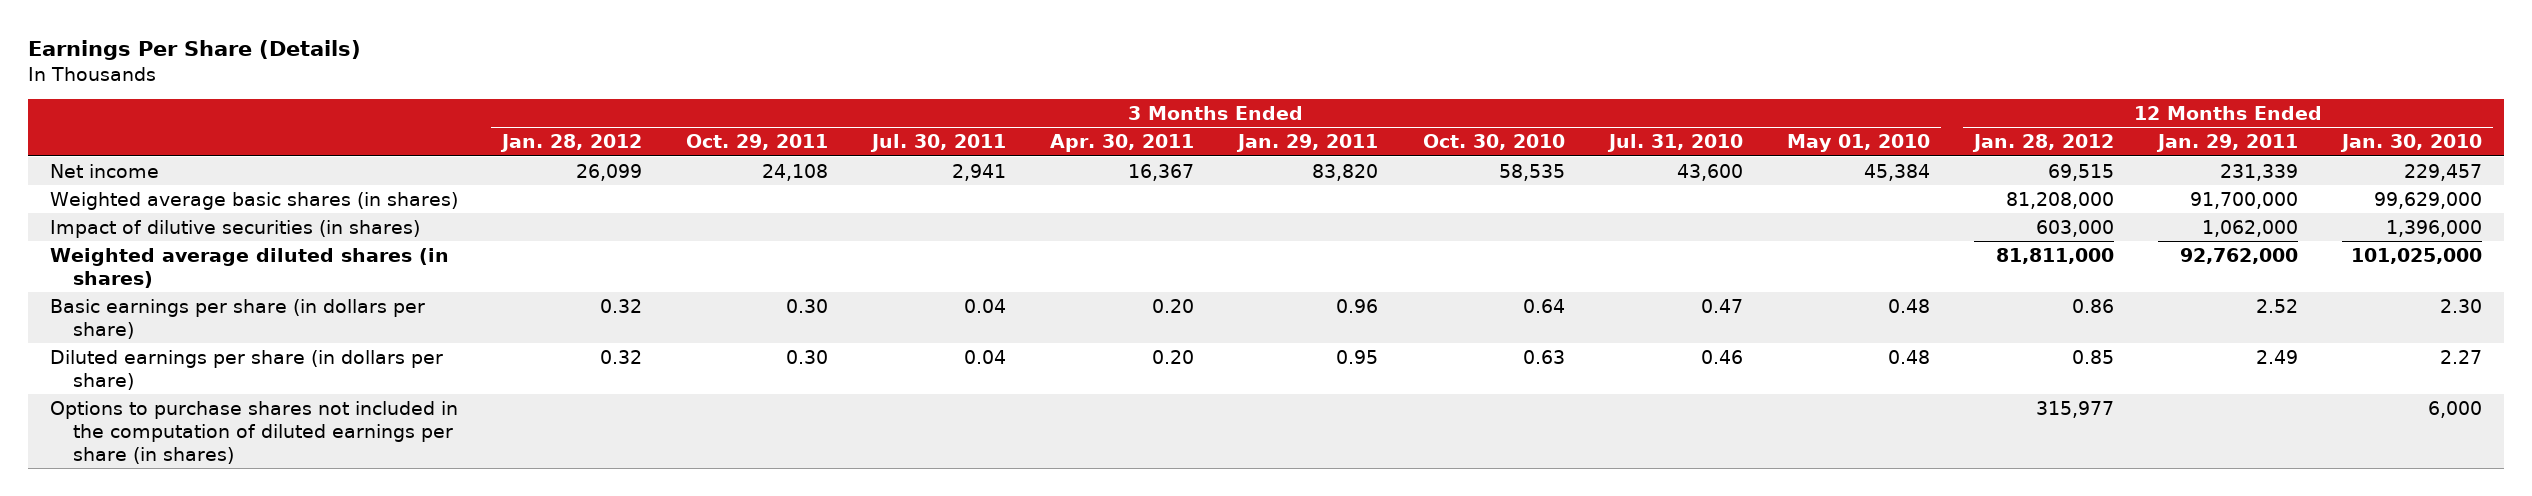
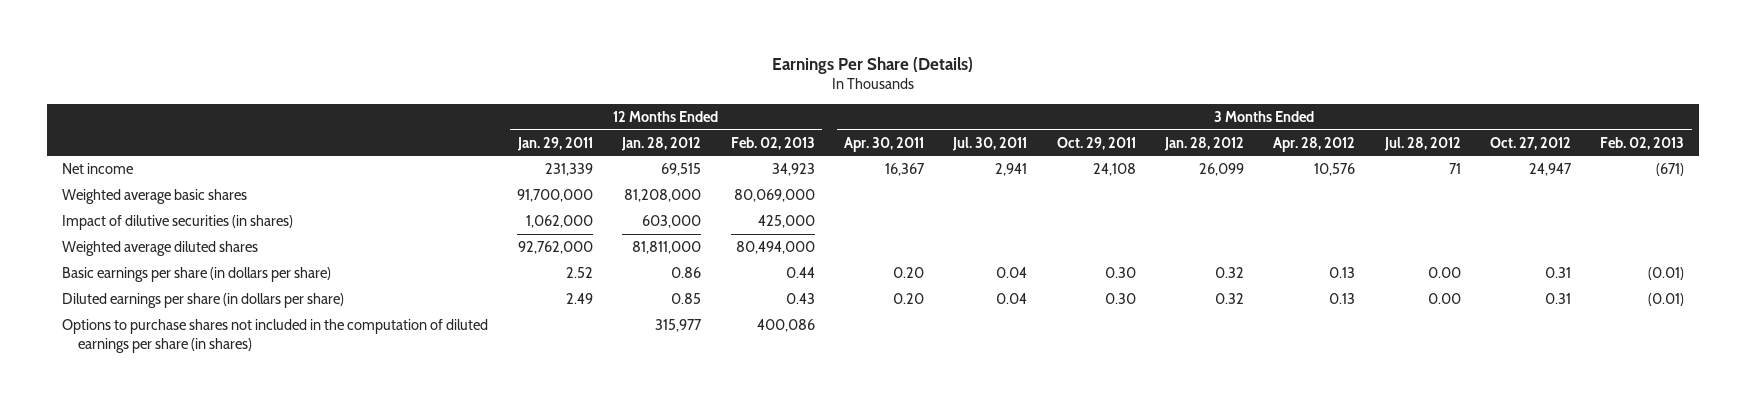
- | 3 Months Ended Jan. 28, 2012 | 3 Months Ended Oct. 29, 2011 | 3 Months Ended Jul. 30, 2011 | 3 Months Ended Apr. 30, 2011 | 3 Months Ended Jan. 29, 2011 | 3 Months Ended Oct. 30, 2010 | 3 Months Ended Jul. 31, 2010 | 3 Months Ended May 01, 2010 | 12 Months Ended Jan. 28, 2012 | 12 Months Ended Jan. 29, 2011 | 12 Months Ended Jan. 30, 2010
+ | 12 Months Ended Jan. 29, 2011 | 12 Months Ended Jan. 28, 2012 | 12 Months Ended Feb. 02, 2013 | 3 Months Ended Apr. 30, 2011 | 3 Months Ended Jul. 30, 2011 | 3 Months Ended Oct. 29, 2011 | 3 Months Ended Jan. 28, 2012 | 3 Months Ended Apr. 28, 2012 | 3 Months Ended Jul. 28, 2012 | 3 Months Ended Oct. 27, 2012 | 3 Months Ended Feb. 02, 2013
- Weighted average basic shares (in shares) | | | | | | | | | 81,208,000 | 91,700,000 | 99,629,000
+ Weighted average basic shares | 91,700,000 | 81,208,000 | 80,069,000 | | | | | | | |
- Weighted average diluted shares (in shares) | | | | | | | | | 81,811,000 | 92,762,000 | 101,025,000
+ Weighted average diluted shares | 92,762,000 | 81,811,000 | 80,494,000 | | | | | | | |

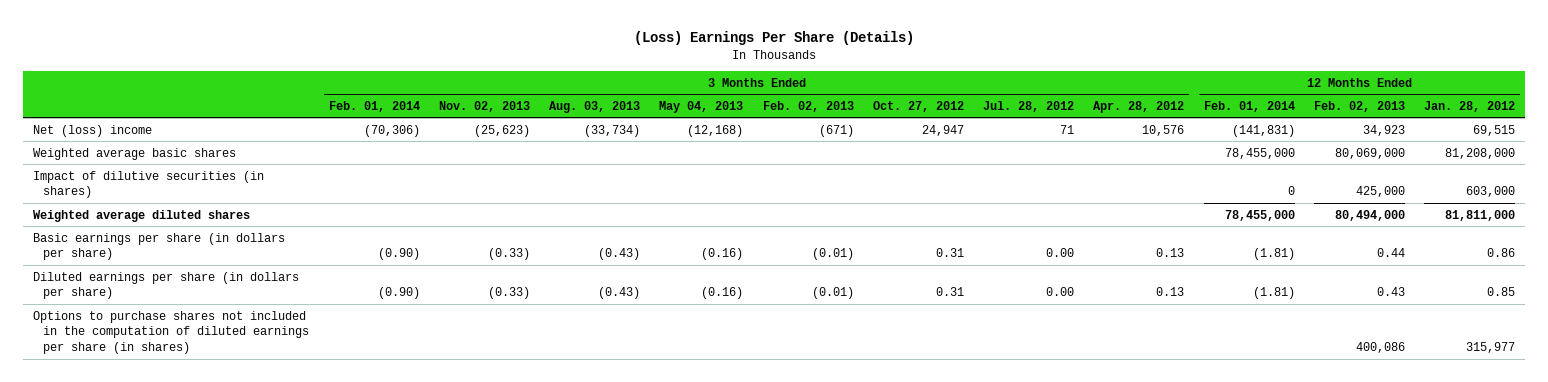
- Earnings Per Share (Details)
+ (Loss) Earnings Per Share (Details)
- | 12 Months Ended Jan. 29, 2011 | 12 Months Ended Jan. 28, 2012 | 12 Months Ended Feb. 02, 2013 | 3 Months Ended Apr. 30, 2011 | 3 Months Ended Jul. 30, 2011 | 3 Months Ended Oct. 29, 2011 | 3 Months Ended Jan. 28, 2012 | 3 Months Ended Apr. 28, 2012 | 3 Months Ended Jul. 28, 2012 | 3 Months Ended Oct. 27, 2012 | 3 Months Ended Feb. 02, 2013
+ | 3 Months Ended Feb. 01, 2014 | 3 Months Ended Nov. 02, 2013 | 3 Months Ended Aug. 03, 2013 | 3 Months Ended May 04, 2013 | 3 Months Ended Feb. 02, 2013 | 3 Months Ended Oct. 27, 2012 | 3 Months Ended Jul. 28, 2012 | 3 Months Ended Apr. 28, 2012 | 12 Months Ended Feb. 01, 2014 | 12 Months Ended Feb. 02, 2013 | 12 Months Ended Jan. 28, 2012
- Net income | 231,339 | 69,515 | 34,923 | 16,367 | 2,941 | 24,108 | 26,099 | 10,576 | 71 | 24,947 | (671)
+ Net (loss) income | (70,306) | (25,623) | (33,734) | (12,168) | (671) | 24,947 | 71 | 10,576 | (141,831) | 34,923 | 69,515

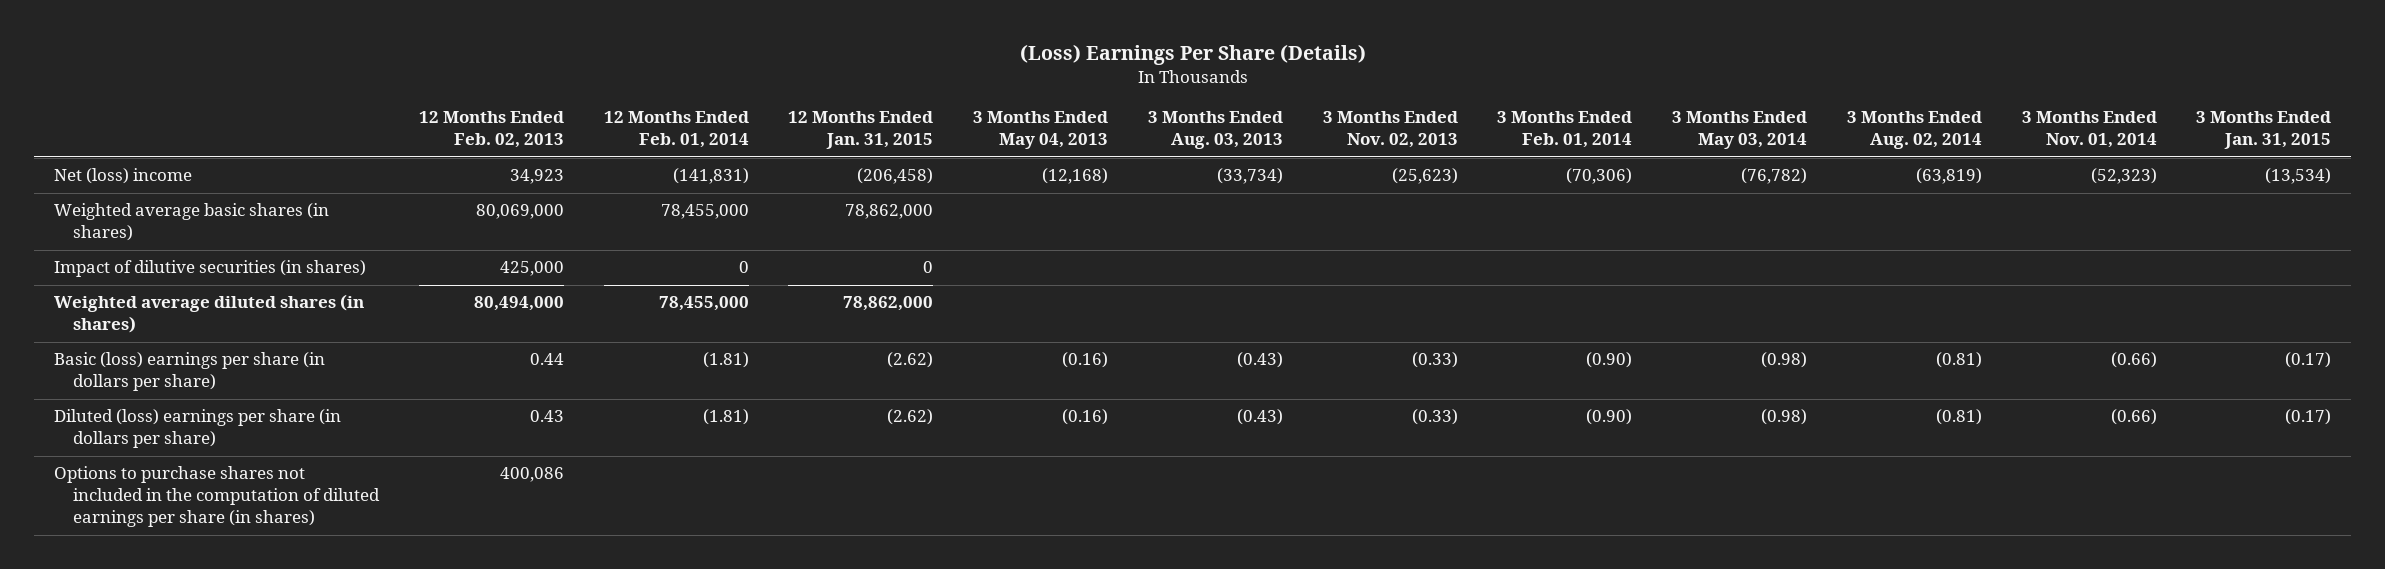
- | 3 Months Ended Feb. 01, 2014 | 3 Months Ended Nov. 02, 2013 | 3 Months Ended Aug. 03, 2013 | 3 Months Ended May 04, 2013 | 3 Months Ended Feb. 02, 2013 | 3 Months Ended Oct. 27, 2012 | 3 Months Ended Jul. 28, 2012 | 3 Months Ended Apr. 28, 2012 | 12 Months Ended Feb. 01, 2014 | 12 Months Ended Feb. 02, 2013 | 12 Months Ended Jan. 28, 2012
+ | 12 Months Ended Feb. 02, 2013 | 12 Months Ended Feb. 01, 2014 | 12 Months Ended Jan. 31, 2015 | 3 Months Ended May 04, 2013 | 3 Months Ended Aug. 03, 2013 | 3 Months Ended Nov. 02, 2013 | 3 Months Ended Feb. 01, 2014 | 3 Months Ended May 03, 2014 | 3 Months Ended Aug. 02, 2014 | 3 Months Ended Nov. 01, 2014 | 3 Months Ended Jan. 31, 2015
- Weighted average basic shares | | | | | | | | | 78,455,000 | 80,069,000 | 81,208,000
+ Weighted average basic shares (in shares) | 80,069,000 | 78,455,000 | 78,862,000 | | | | | | | |
- Weighted average diluted shares | | | | | | | | | 78,455,000 | 80,494,000 | 81,811,000
- Basic earnings per share (in dollars per share) | (0.90) | (0.33) | (0.43) | (0.16) | (0.01) | 0.31 | 0.00 | 0.13 | (1.81) | 0.44 | 0.86
- Diluted earnings per share (in dollars per share) | (0.90) | (0.33) | (0.43) | (0.16) | (0.01) | 0.31 | 0.00 | 0.13 | (1.81) | 0.43 | 0.85
+ Weighted average diluted shares (in shares) | 80,494,000 | 78,455,000 | 78,862,000 | | | | | | | |
+ Basic (loss) earnings per share (in dollars per share) | 0.44 | (1.81) | (2.62) | (0.16) | (0.43) | (0.33) | (0.90) | (0.98) | (0.81) | (0.66) | (0.17)
+ Diluted (loss) earnings per share (in dollars per share) | 0.43 | (1.81) | (2.62) | (0.16) | (0.43) | (0.33) | (0.90) | (0.98) | (0.81) | (0.66) | (0.17)

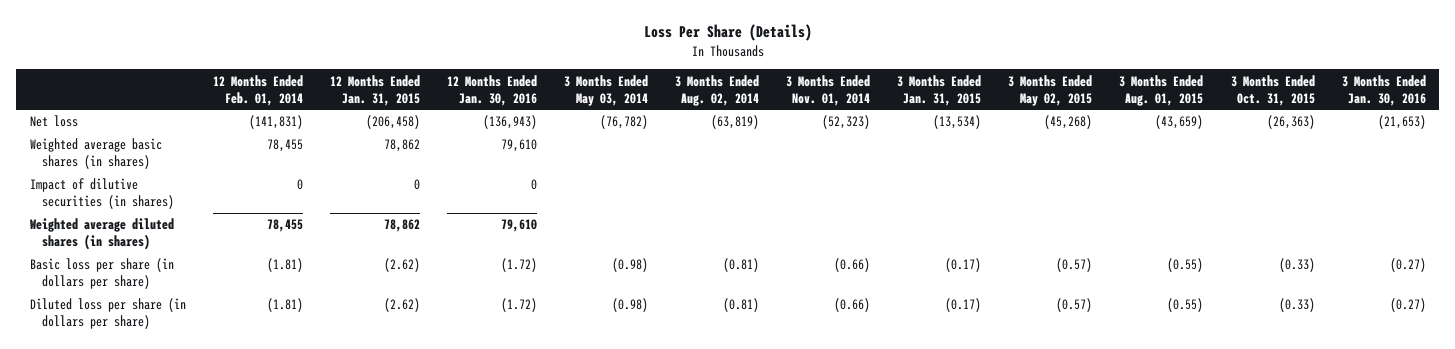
- (Loss) Earnings Per Share (Details)
+ Loss Per Share (Details)
- | 12 Months Ended Feb. 02, 2013 | 12 Months Ended Feb. 01, 2014 | 12 Months Ended Jan. 31, 2015 | 3 Months Ended May 04, 2013 | 3 Months Ended Aug. 03, 2013 | 3 Months Ended Nov. 02, 2013 | 3 Months Ended Feb. 01, 2014 | 3 Months Ended May 03, 2014 | 3 Months Ended Aug. 02, 2014 | 3 Months Ended Nov. 01, 2014 | 3 Months Ended Jan. 31, 2015
+ | 12 Months Ended Feb. 01, 2014 | 12 Months Ended Jan. 31, 2015 | 12 Months Ended Jan. 30, 2016 | 3 Months Ended May 03, 2014 | 3 Months Ended Aug. 02, 2014 | 3 Months Ended Nov. 01, 2014 | 3 Months Ended Jan. 31, 2015 | 3 Months Ended May 02, 2015 | 3 Months Ended Aug. 01, 2015 | 3 Months Ended Oct. 31, 2015 | 3 Months Ended Jan. 30, 2016
- Net (loss) income | 34,923 | (141,831) | (206,458) | (12,168) | (33,734) | (25,623) | (70,306) | (76,782) | (63,819) | (52,323) | (13,534)
- Weighted average basic shares (in shares) | 80,069,000 | 78,455,000 | 78,862,000 | | | | | | | |
+ Net loss | (141,831) | (206,458) | (136,943) | (76,782) | (63,819) | (52,323) | (13,534) | (45,268) | (43,659) | (26,363) | (21,653)
+ Weighted average basic shares (in shares) | 78,455 | 78,862 | 79,610 | | | | | | | |
- Weighted average diluted shares (in shares) | 80,494,000 | 78,455,000 | 78,862,000 | | | | | | | |
- Basic (loss) earnings per share (in dollars per share) | 0.44 | (1.81) | (2.62) | (0.16) | (0.43) | (0.33) | (0.90) | (0.98) | (0.81) | (0.66) | (0.17)
- Diluted (loss) earnings per share (in dollars per share) | 0.43 | (1.81) | (2.62) | (0.16) | (0.43) | (0.33) | (0.90) | (0.98) | (0.81) | (0.66) | (0.17)
- Options to purchase shares not included in the computation of diluted earnings per share (in shares) | 400,086 | | | | | | | | | |
+ Weighted average diluted shares (in shares) | 78,455 | 78,862 | 79,610 | | | | | | | |
+ Basic loss per share (in dollars per share) | (1.81) | (2.62) | (1.72) | (0.98) | (0.81) | (0.66) | (0.17) | (0.57) | (0.55) | (0.33) | (0.27)
+ Diluted loss per share (in dollars per share) | (1.81) | (2.62) | (1.72) | (0.98) | (0.81) | (0.66) | (0.17) | (0.57) | (0.55) | (0.33) | (0.27)

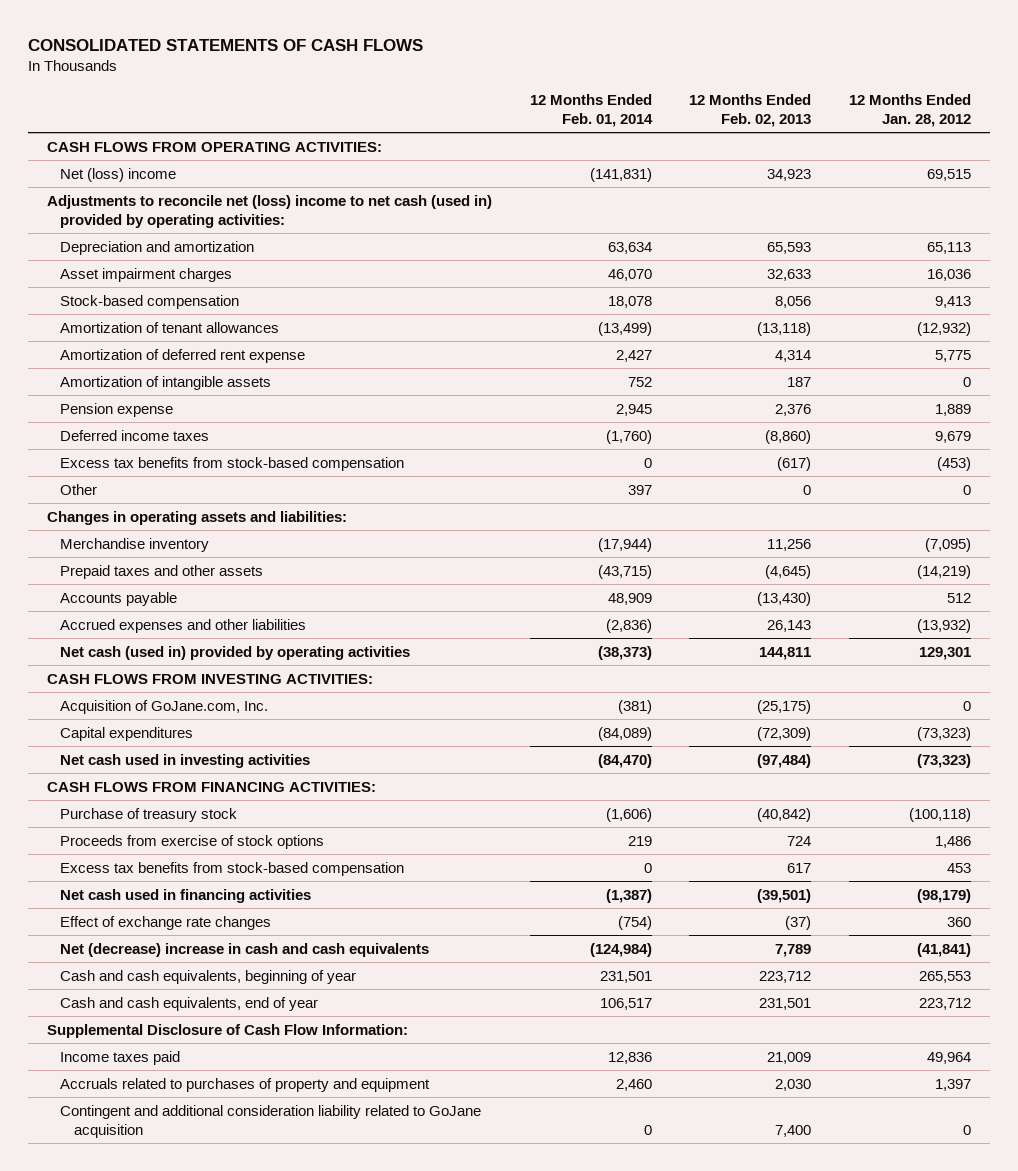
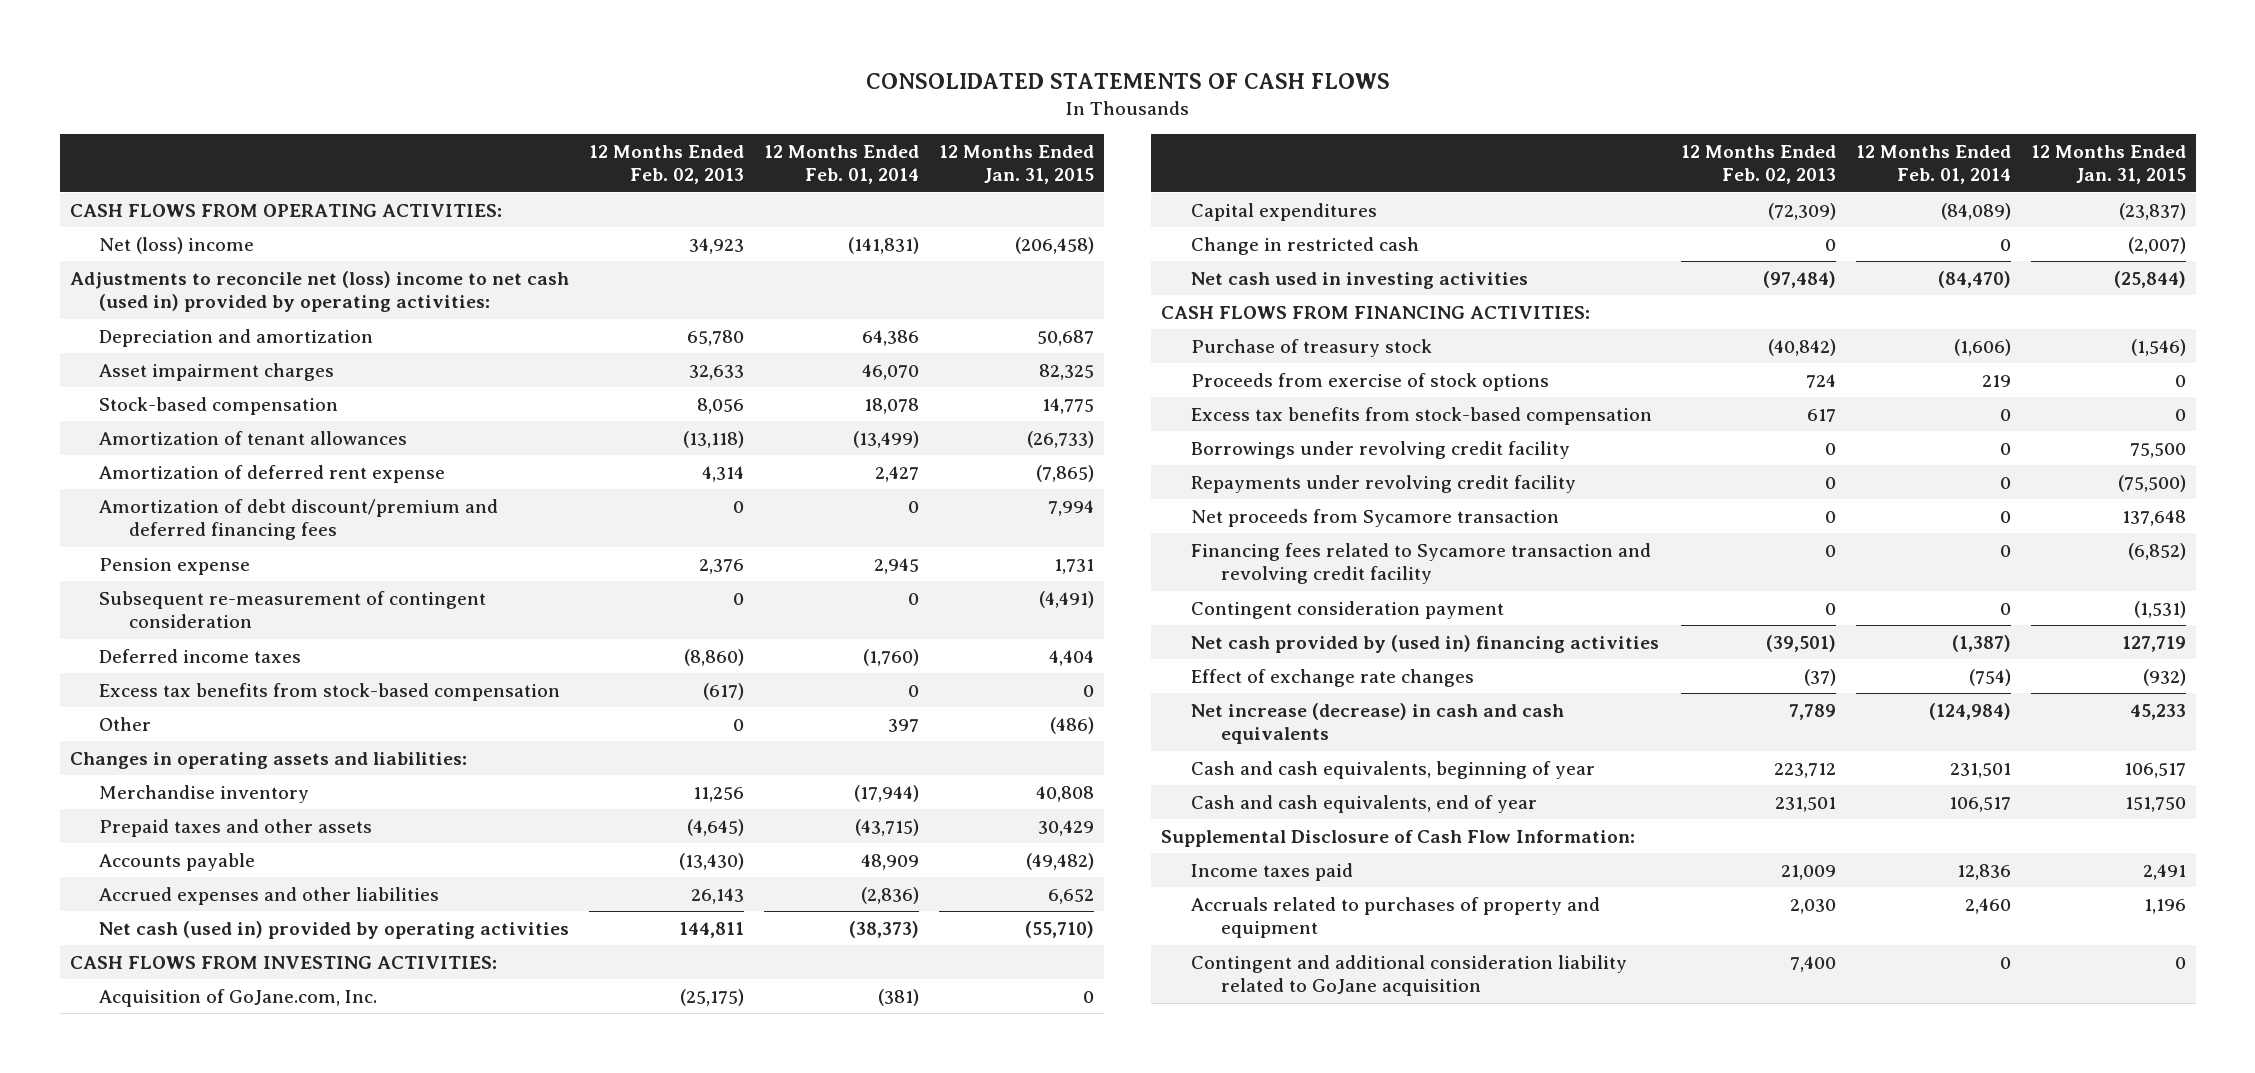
- | 12 Months Ended Feb. 01, 2014 | 12 Months Ended Feb. 02, 2013 | 12 Months Ended Jan. 28, 2012
+ | 12 Months Ended Feb. 02, 2013 | 12 Months Ended Feb. 01, 2014 | 12 Months Ended Jan. 31, 2015
- Depreciation and amortization | 63,634 | 65,593 | 65,113
+ Depreciation and amortization | 65,780 | 64,386 | 50,687
- Amortization of intangible assets | 752 | 187 | 0
+ Amortization of debt discount/premium and deferred financing fees | 0 | 0 | 7,994
+ Subsequent re-measurement of contingent consideration | 0 | 0 | (4,491)
+ Change in restricted cash | 0 | 0 | (2,007)
- Net cash used in financing activities | (1,387) | (39,501) | (98,179)
+ Borrowings under revolving credit facility | 0 | 0 | 75,500
+ Repayments under revolving credit facility | 0 | 0 | (75,500)
+ Net proceeds from Sycamore transaction | 0 | 0 | 137,648
+ Financing fees related to Sycamore transaction and revolving credit facility | 0 | 0 | (6,852)
+ Contingent consideration payment | 0 | 0 | (1,531)
+ Net cash provided by (used in) financing activities | (39,501) | (1,387) | 127,719
- Net (decrease) increase in cash and cash equivalents | (124,984) | 7,789 | (41,841)
+ Net increase (decrease) in cash and cash equivalents | 7,789 | (124,984) | 45,233

